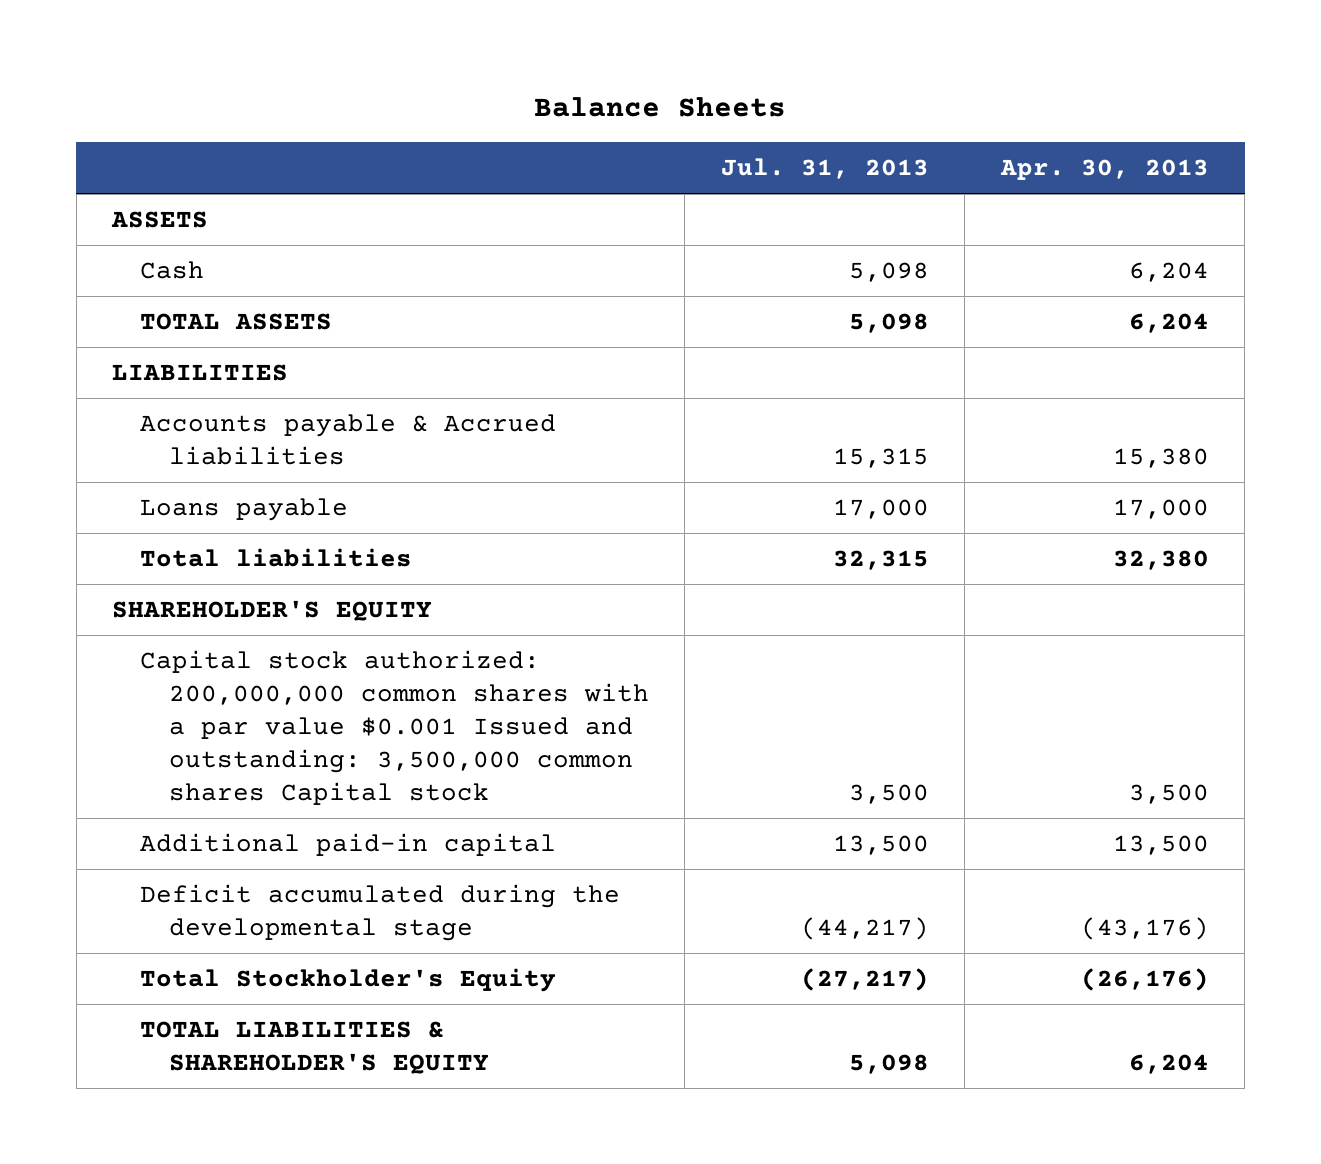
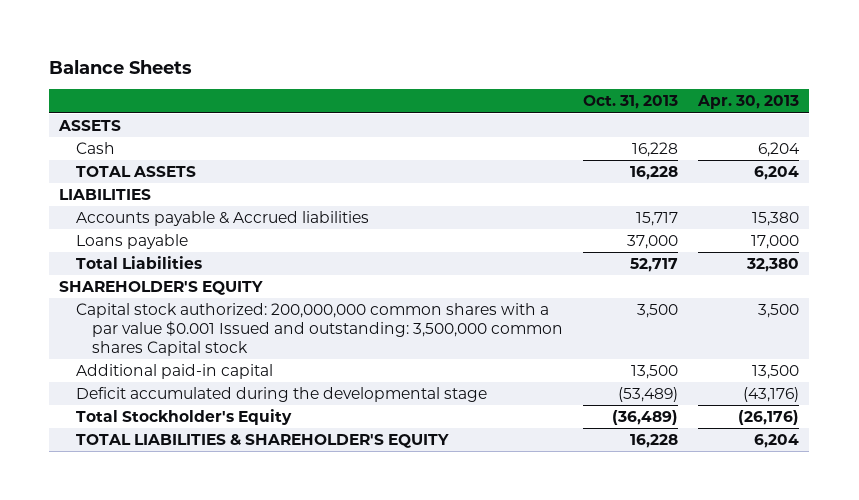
- | Jul. 31, 2013 | Apr. 30, 2013
+ | Oct. 31, 2013 | Apr. 30, 2013
- Total liabilities | 32,315 | 32,380
+ Total Liabilities | 52,717 | 32,380

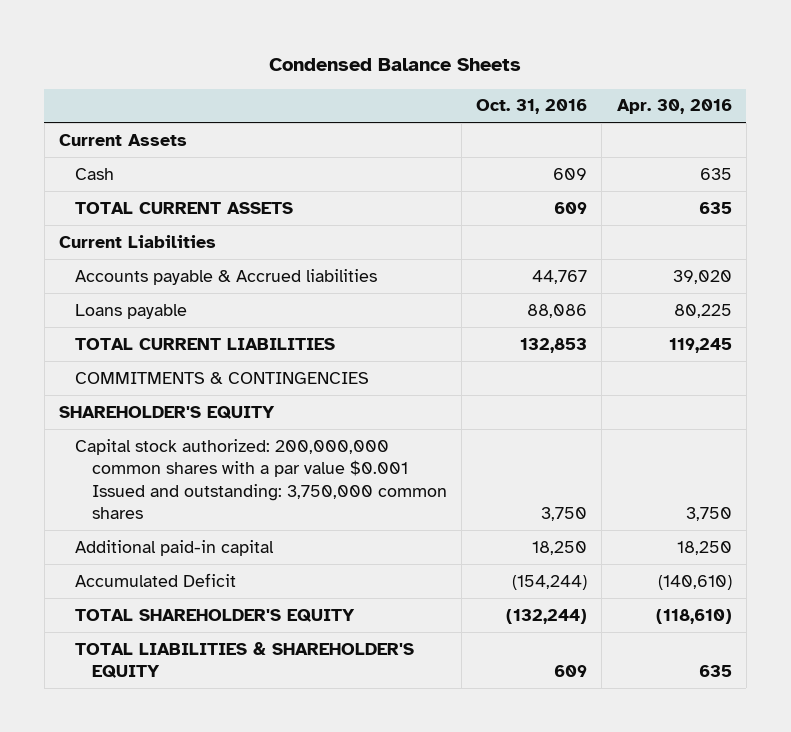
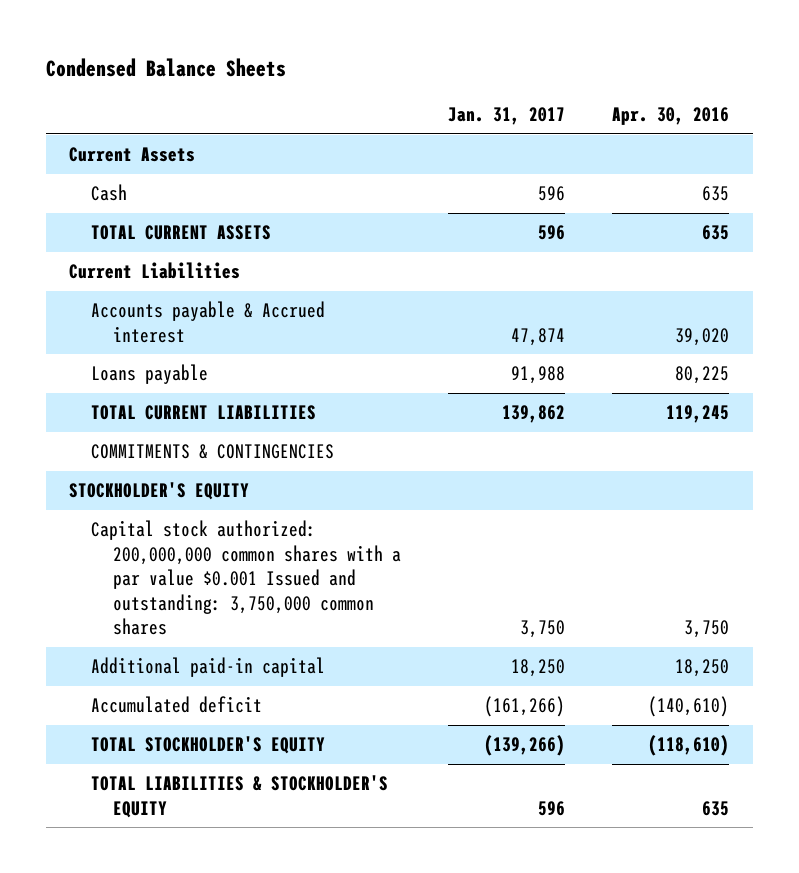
- | Oct. 31, 2016 | Apr. 30, 2016
+ | Jan. 31, 2017 | Apr. 30, 2016
- Accounts payable & Accrued liabilities | 44,767 | 39,020
+ Accounts payable & Accrued interest | 47,874 | 39,020
- SHAREHOLDER'S EQUITY
+ STOCKHOLDER'S EQUITY
- Accumulated Deficit | (154,244) | (140,610)
- TOTAL SHAREHOLDER'S EQUITY | (132,244) | (118,610)
- TOTAL LIABILITIES & SHAREHOLDER'S EQUITY | 609 | 635
+ Accumulated deficit | (161,266) | (140,610)
+ TOTAL STOCKHOLDER'S EQUITY | (139,266) | (118,610)
+ TOTAL LIABILITIES & STOCKHOLDER'S EQUITY | 596 | 635

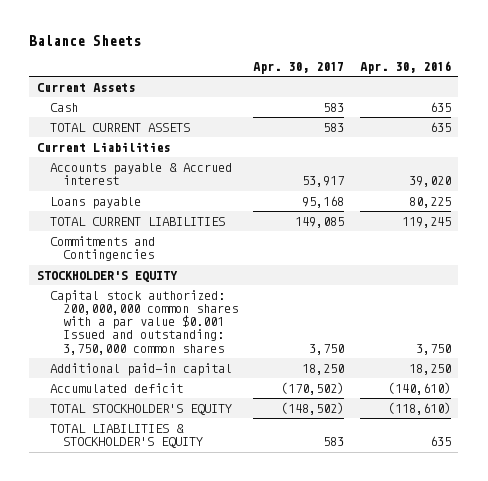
- Condensed Balance Sheets
+ Balance Sheets
- | Jan. 31, 2017 | Apr. 30, 2016
+ | Apr. 30, 2017 | Apr. 30, 2016
- COMMITMENTS & CONTINGENCIES
+ Commitments and Contingencies

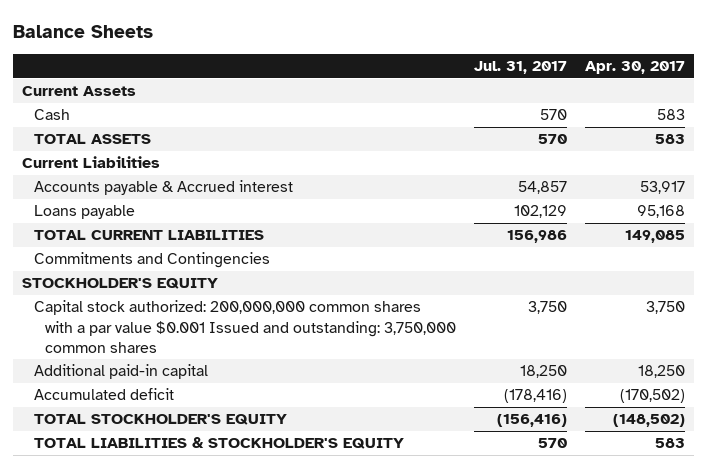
- | Apr. 30, 2017 | Apr. 30, 2016
+ | Jul. 31, 2017 | Apr. 30, 2017
- TOTAL CURRENT ASSETS | 583 | 635
+ TOTAL ASSETS | 570 | 583

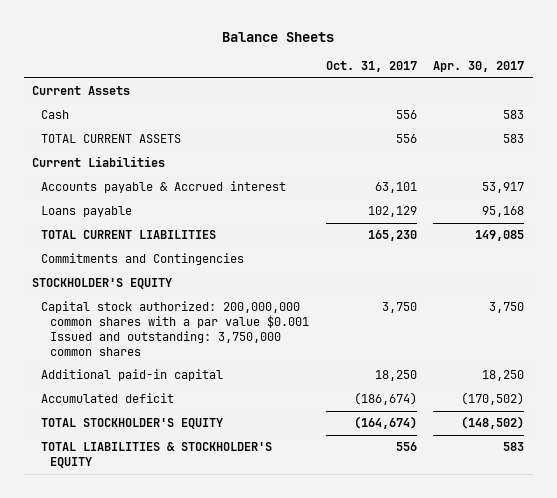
- | Jul. 31, 2017 | Apr. 30, 2017
+ | Oct. 31, 2017 | Apr. 30, 2017
- TOTAL ASSETS | 570 | 583
+ TOTAL CURRENT ASSETS | 556 | 583

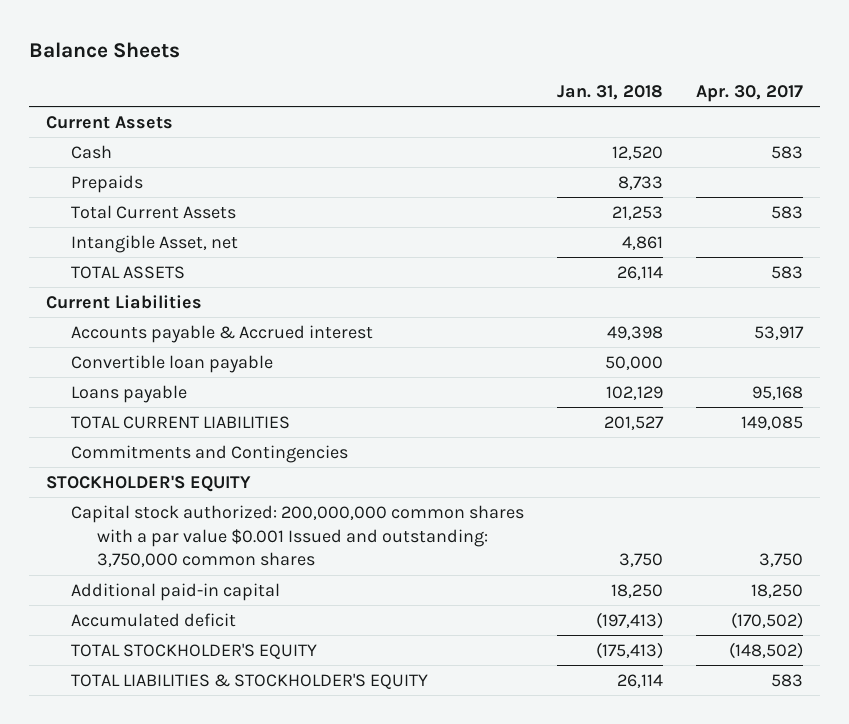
- | Oct. 31, 2017 | Apr. 30, 2017
+ | Jan. 31, 2018 | Apr. 30, 2017
- TOTAL CURRENT ASSETS | 556 | 583
+ Prepaids | 8,733 |
+ Total Current Assets | 21,253 | 583
+ Intangible Asset, net | 4,861 |
+ TOTAL ASSETS | 26,114 | 583
+ Convertible loan payable | 50,000 |

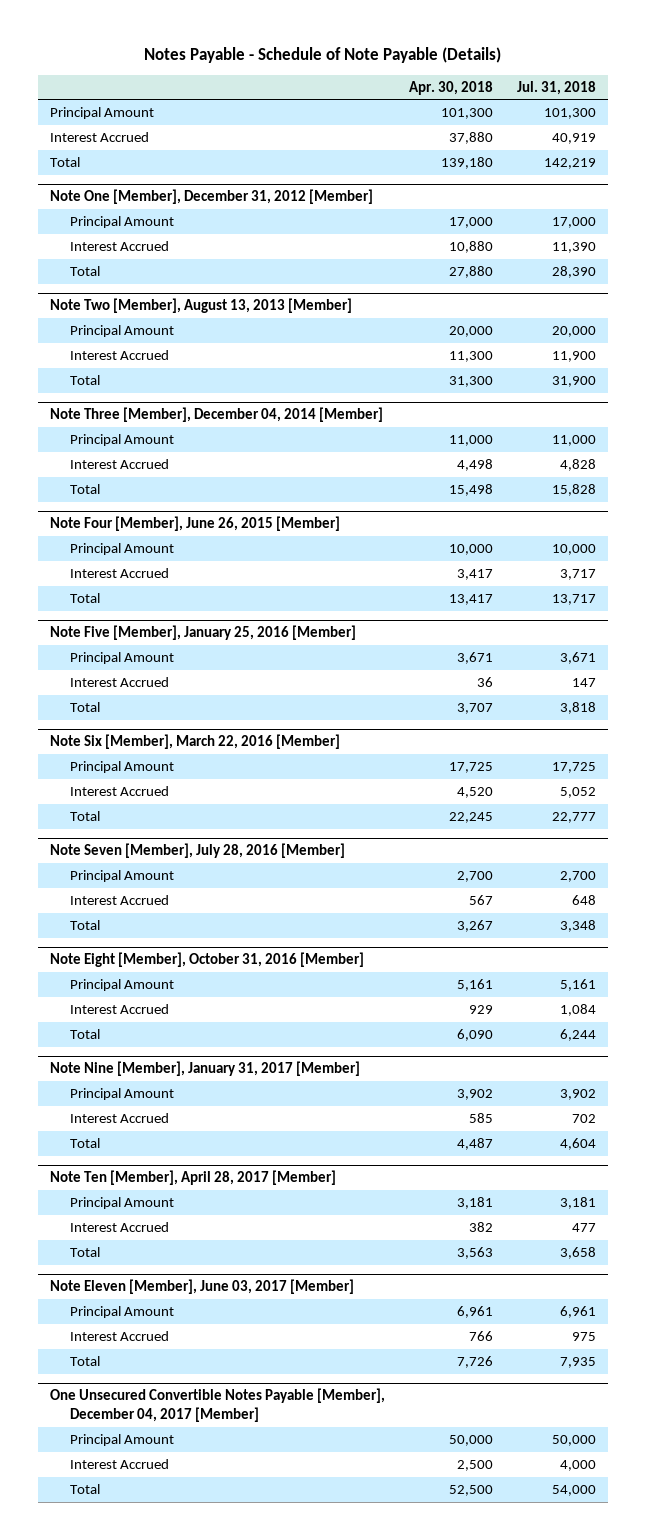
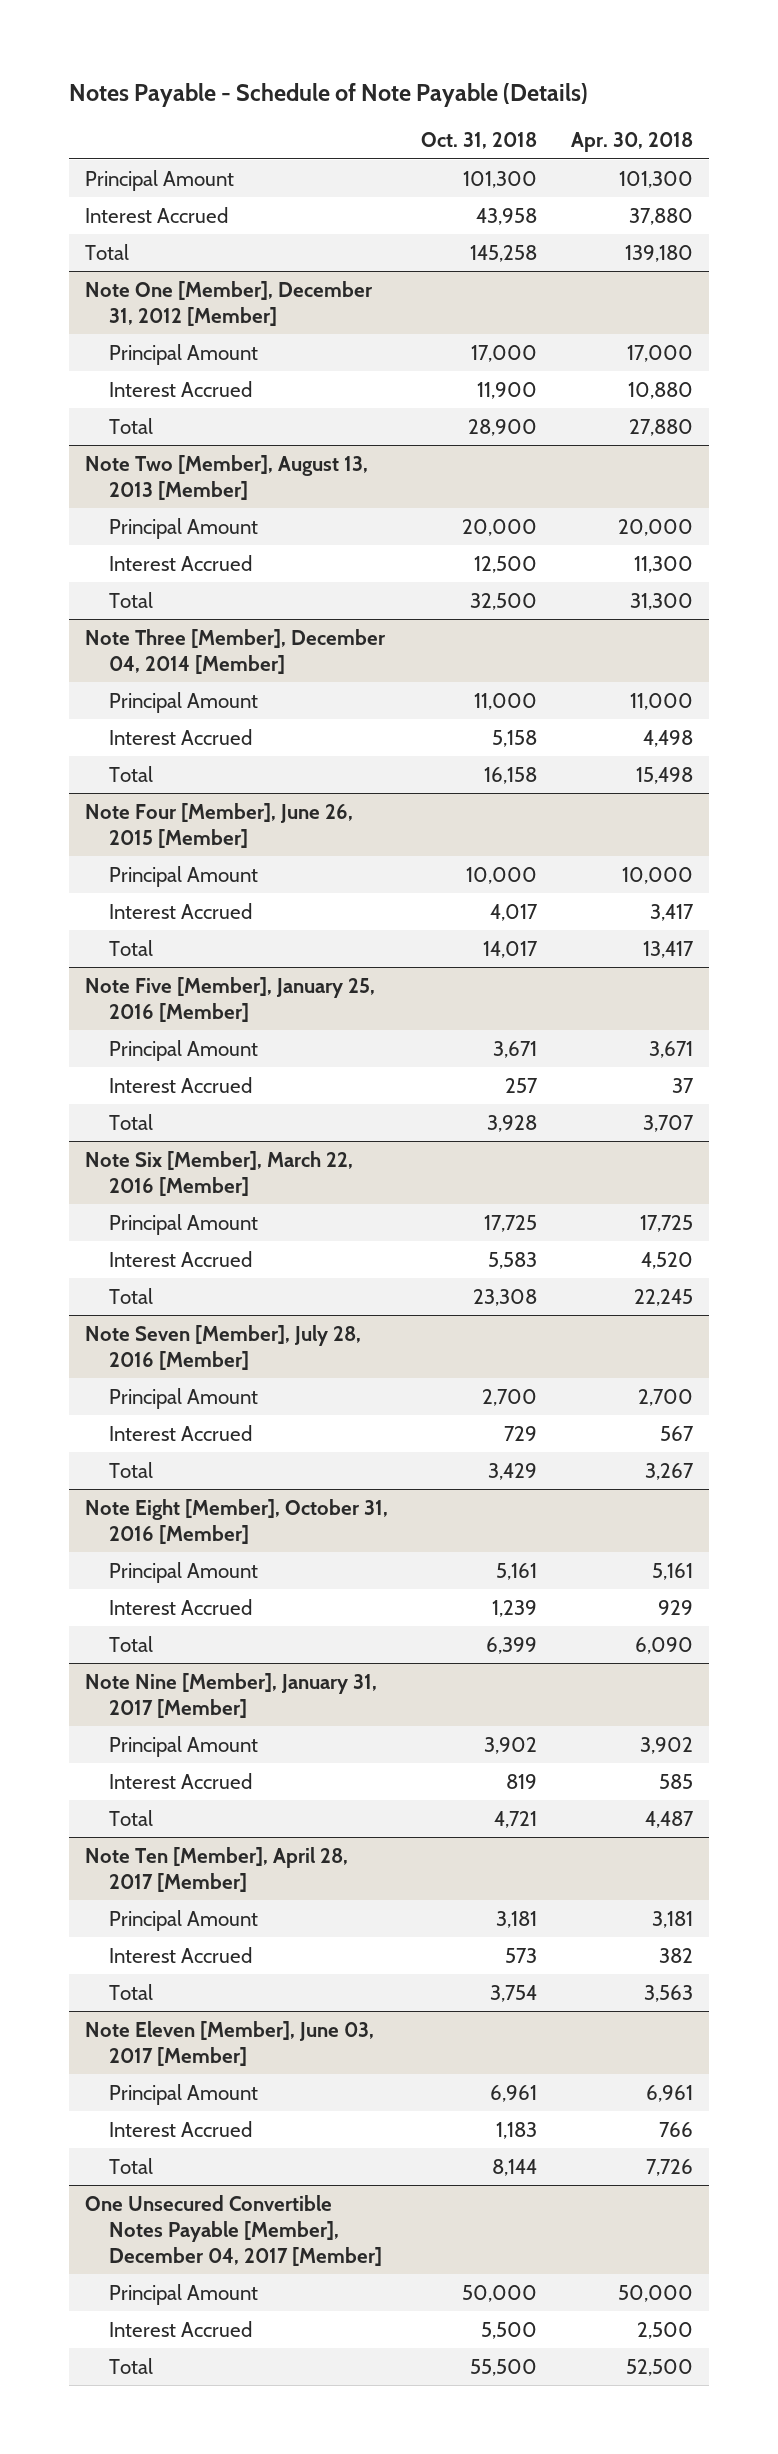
- | Apr. 30, 2018 | Jul. 31, 2018
+ | Oct. 31, 2018 | Apr. 30, 2018
@ Note Five [Member], January 25, 2016 [Member]
- Interest Accrued | 36 | 147
+ Interest Accrued | 257 | 37

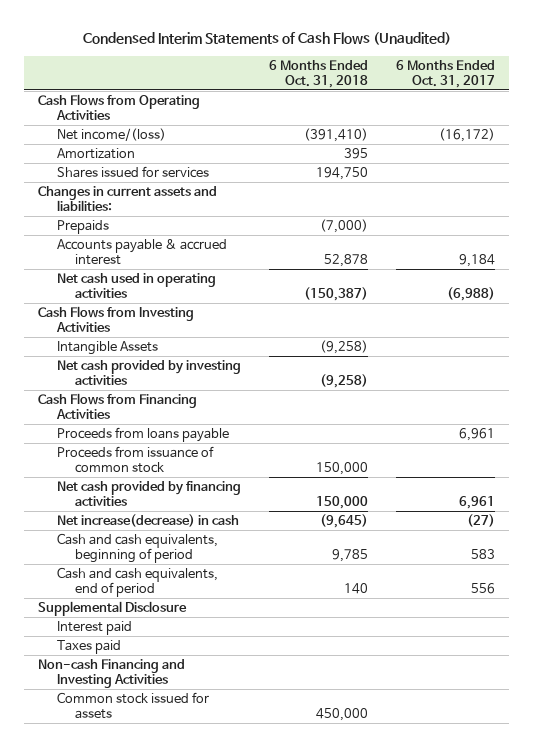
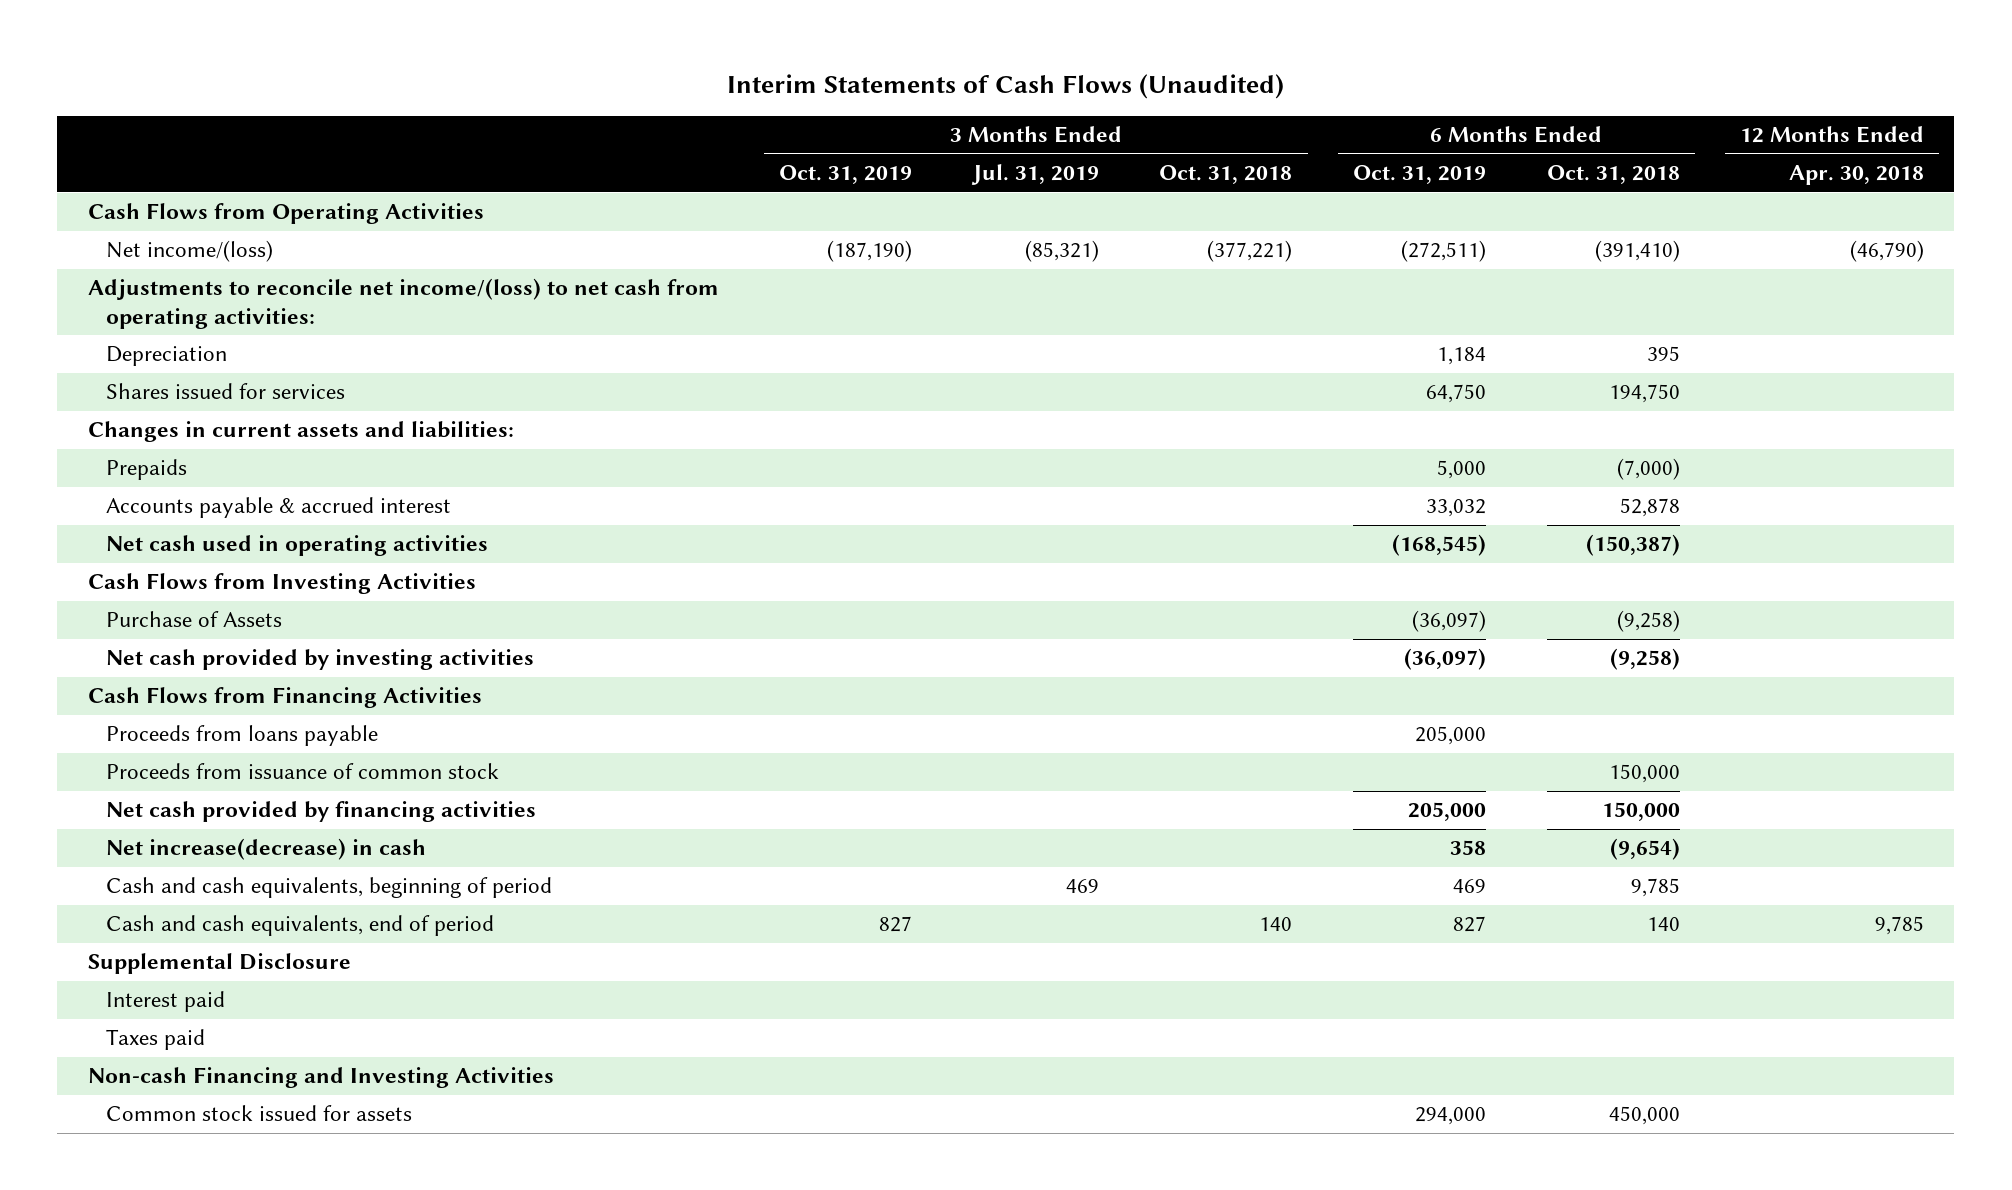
- Condensed Interim Statements of Cash Flows (Unaudited)
+ Interim Statements of Cash Flows (Unaudited)
- | 6 Months Ended Oct. 31, 2018 | 6 Months Ended Oct. 31, 2017
+ | 3 Months Ended Oct. 31, 2019 | 3 Months Ended Jul. 31, 2019 | 3 Months Ended Oct. 31, 2018 | 6 Months Ended Oct. 31, 2019 | 6 Months Ended Oct. 31, 2018 | 12 Months Ended Apr. 30, 2018
- Amortization | 395 |
+ Adjustments to reconcile net income/(loss) to net cash from operating activities:
+ Depreciation | | | | 1,184 | 395 |
- Intangible Assets | (9,258) |
+ Purchase of Assets | | | | (36,097) | (9,258) |
- Net increase(decrease) in cash | (9,645) | (27)
+ Net increase(decrease) in cash | | | | 358 | (9,654) |

